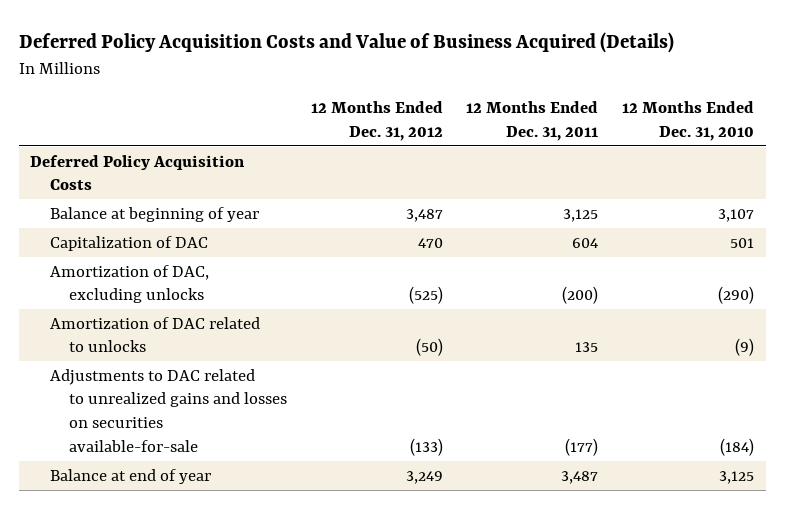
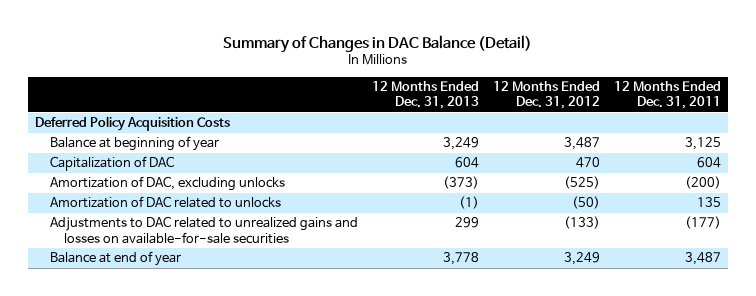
- Deferred Policy Acquisition Costs and Value of Business Acquired (Details)
+ Summary of Changes in DAC Balance (Detail)
- | 12 Months Ended Dec. 31, 2012 | 12 Months Ended Dec. 31, 2011 | 12 Months Ended Dec. 31, 2010
+ | 12 Months Ended Dec. 31, 2013 | 12 Months Ended Dec. 31, 2012 | 12 Months Ended Dec. 31, 2011
- Adjustments to DAC related to unrealized gains and losses on securities available-for-sale | (133) | (177) | (184)
+ Adjustments to DAC related to unrealized gains and losses on available-for-sale securities | 299 | (133) | (177)

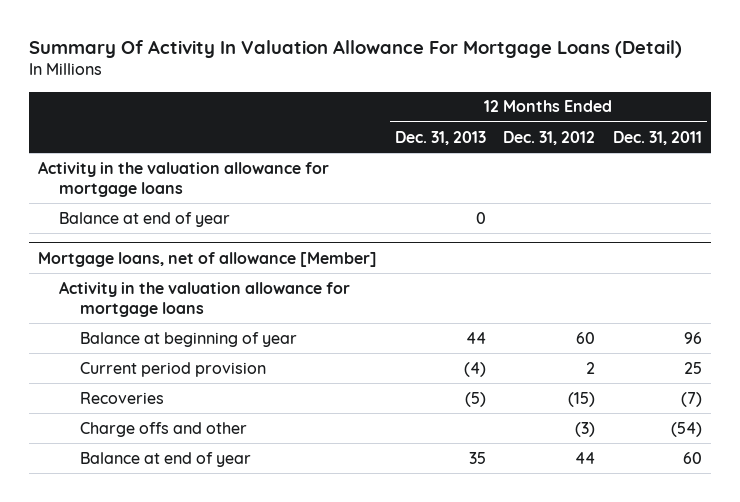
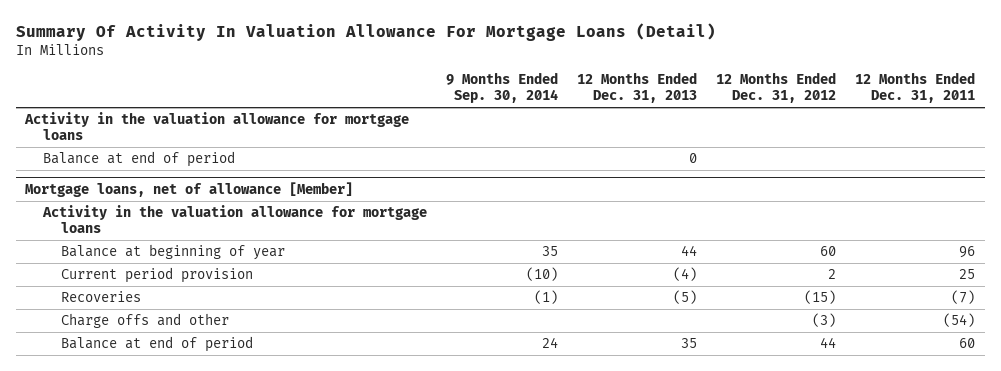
- | 12 Months Ended Dec. 31, 2013 | 12 Months Ended Dec. 31, 2012 | 12 Months Ended Dec. 31, 2011
+ | 9 Months Ended Sep. 30, 2014 | 12 Months Ended Dec. 31, 2013 | 12 Months Ended Dec. 31, 2012 | 12 Months Ended Dec. 31, 2011
- Balance at end of year | 0 | |
+ Balance at end of period | | 0 | |
@ Mortgage loans, net of allowance [Member]
- Balance at end of year | 35 | 44 | 60
+ Balance at end of period | 24 | 35 | 44 | 60

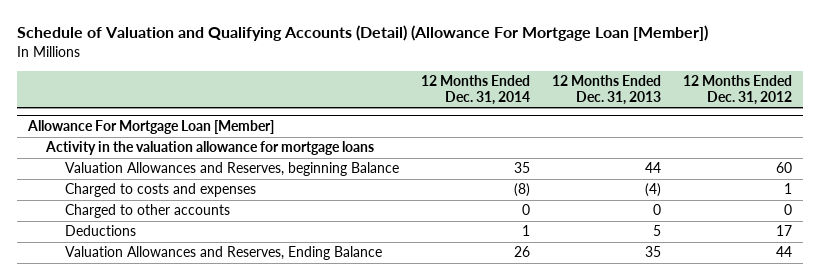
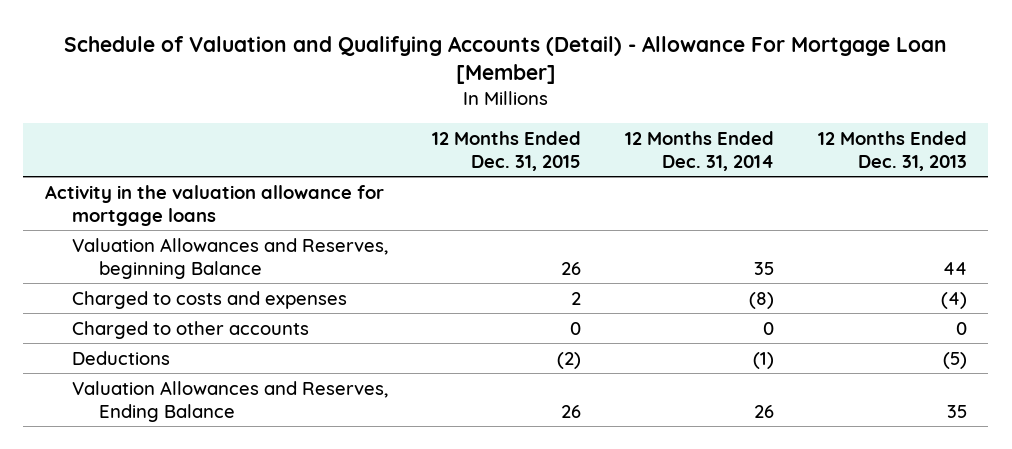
- Schedule of Valuation and Qualifying Accounts (Detail) (Allowance For Mortgage Loan [Member])
+ Schedule of Valuation and Qualifying Accounts (Detail) - Allowance For Mortgage Loan [Member]
- | 12 Months Ended Dec. 31, 2014 | 12 Months Ended Dec. 31, 2013 | 12 Months Ended Dec. 31, 2012
+ | 12 Months Ended Dec. 31, 2015 | 12 Months Ended Dec. 31, 2014 | 12 Months Ended Dec. 31, 2013
- Allowance For Mortgage Loan [Member]
- Deductions | 1 | 5 | 17
+ Deductions | (2) | (1) | (5)

